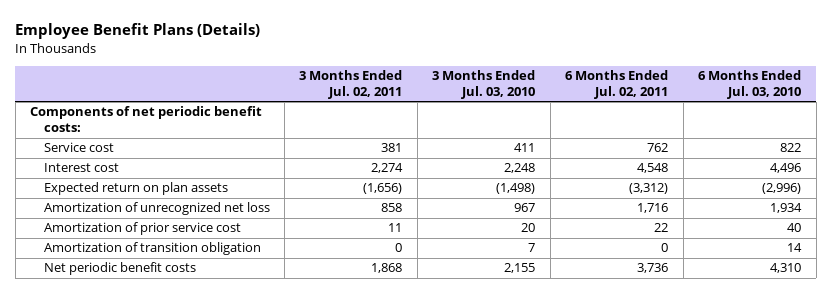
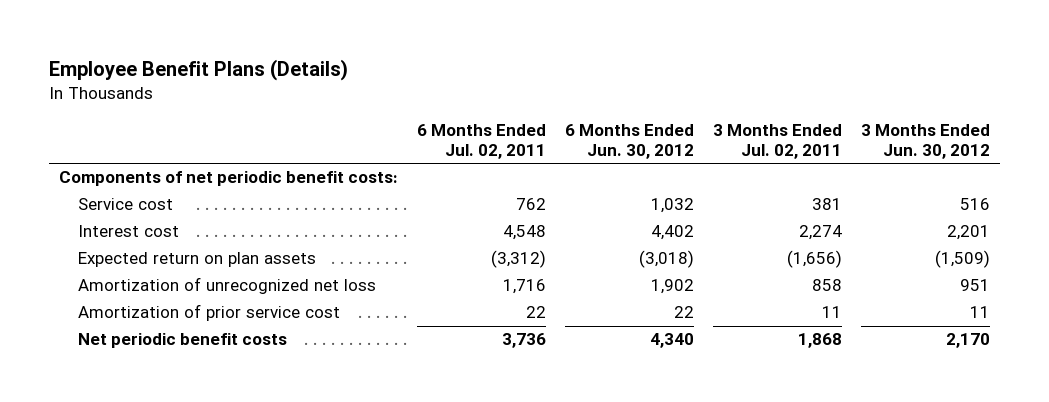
- | 3 Months Ended Jul. 02, 2011 | 3 Months Ended Jul. 03, 2010 | 6 Months Ended Jul. 02, 2011 | 6 Months Ended Jul. 03, 2010
+ | 6 Months Ended Jul. 02, 2011 | 6 Months Ended Jun. 30, 2012 | 3 Months Ended Jul. 02, 2011 | 3 Months Ended Jun. 30, 2012
- Amortization of transition obligation | 0 | 7 | 0 | 14

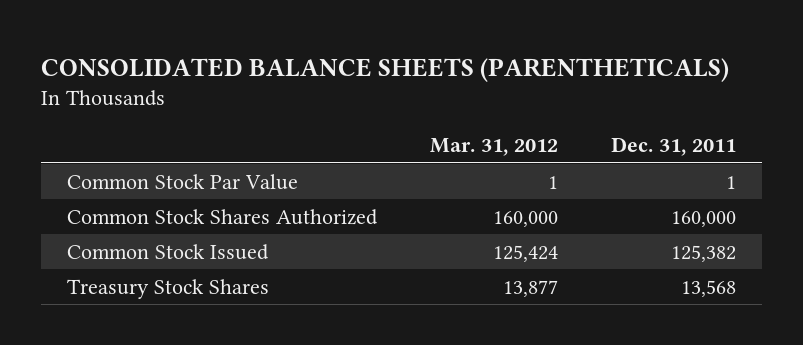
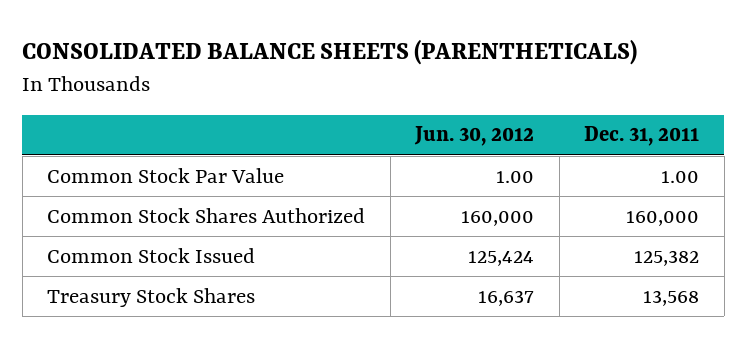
- | Mar. 31, 2012 | Dec. 31, 2011
+ | Jun. 30, 2012 | Dec. 31, 2011
- Common Stock Par Value | 1 | 1
+ Common Stock Par Value | 1.00 | 1.00

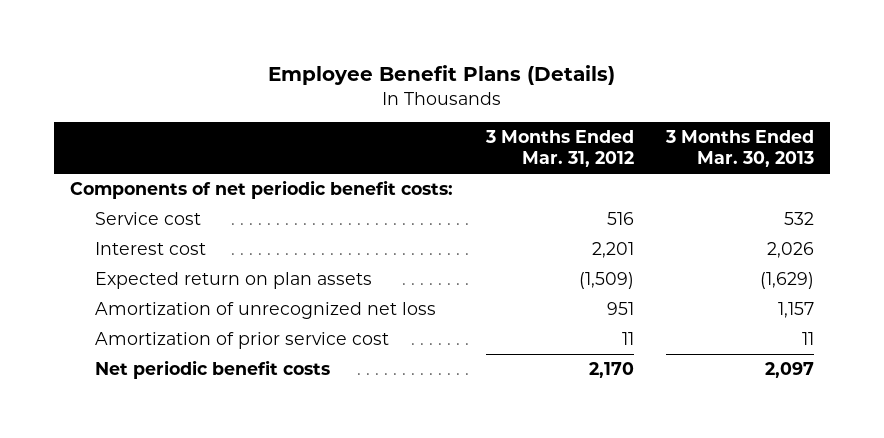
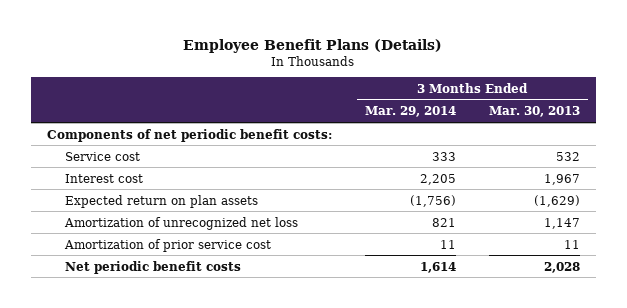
- | 3 Months Ended Mar. 31, 2012 | 3 Months Ended Mar. 30, 2013
+ | 3 Months Ended Mar. 29, 2014 | 3 Months Ended Mar. 30, 2013
- Interest cost | 2,201 | 2,026
+ Interest cost | 2,205 | 1,967
- Amortization of unrecognized net loss | 951 | 1,157
+ Amortization of unrecognized net loss | 821 | 1,147
- Net periodic benefit costs | 2,170 | 2,097
+ Net periodic benefit costs | 1,614 | 2,028

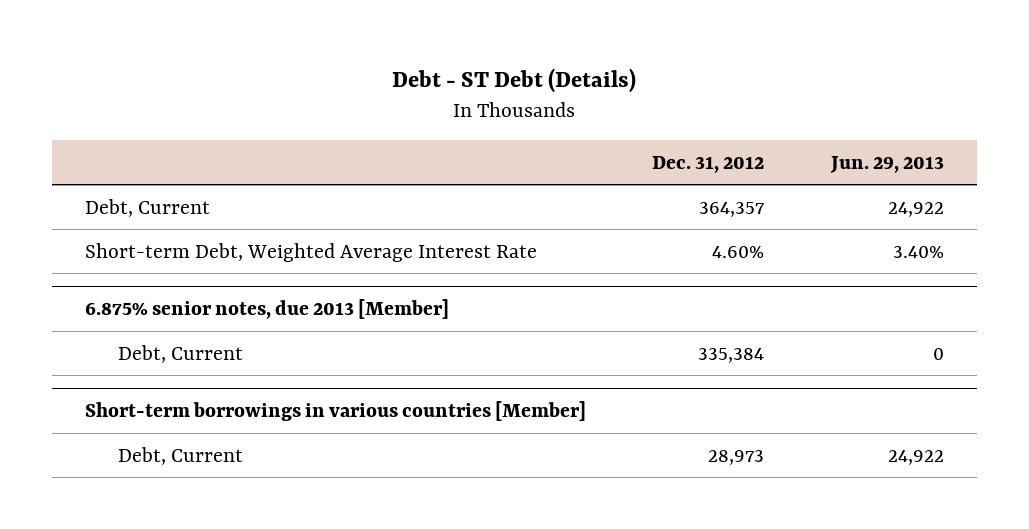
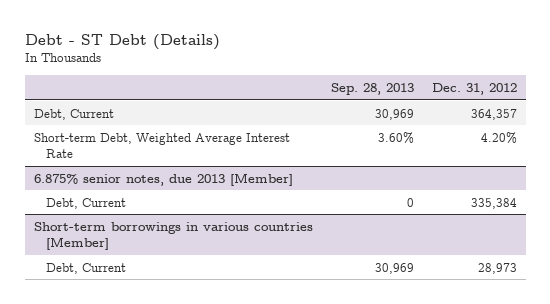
- | Dec. 31, 2012 | Jun. 29, 2013
+ | Sep. 28, 2013 | Dec. 31, 2012
- Short-term Debt, Weighted Average Interest Rate | 4.60% | 3.40%
+ Short-term Debt, Weighted Average Interest Rate | 3.60% | 4.20%

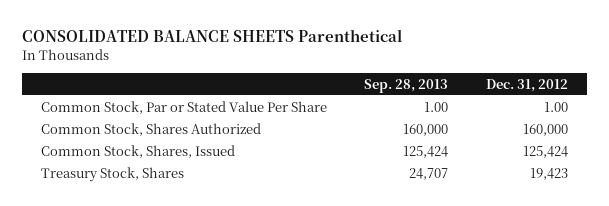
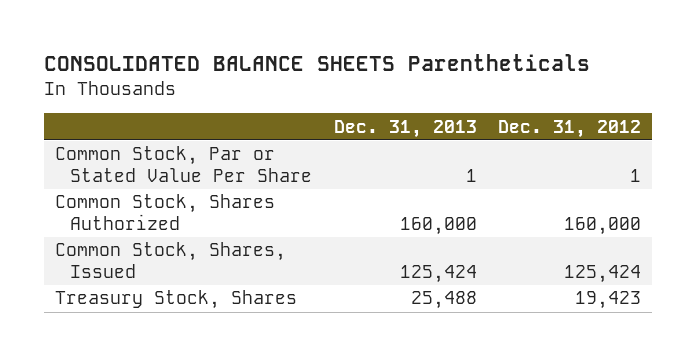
- CONSOLIDATED BALANCE SHEETS Parenthetical
+ CONSOLIDATED BALANCE SHEETS Parentheticals
- | Sep. 28, 2013 | Dec. 31, 2012
+ | Dec. 31, 2013 | Dec. 31, 2012
- Common Stock, Par or Stated Value Per Share | 1.00 | 1.00
+ Common Stock, Par or Stated Value Per Share | 1 | 1

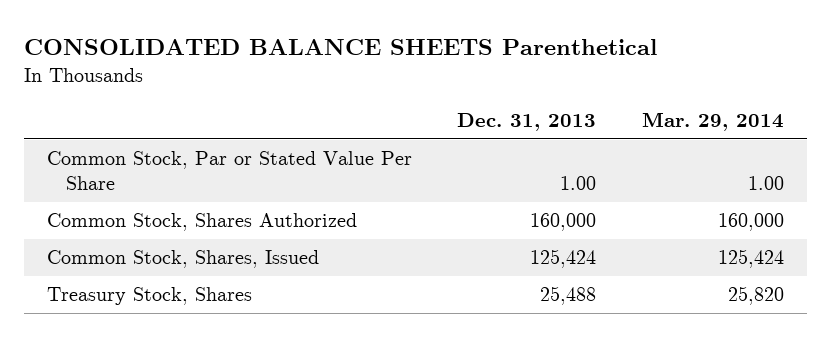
- CONSOLIDATED BALANCE SHEETS Parentheticals
+ CONSOLIDATED BALANCE SHEETS Parenthetical
- | Dec. 31, 2013 | Dec. 31, 2012
+ | Dec. 31, 2013 | Mar. 29, 2014
- Common Stock, Par or Stated Value Per Share | 1 | 1
+ Common Stock, Par or Stated Value Per Share | 1.00 | 1.00

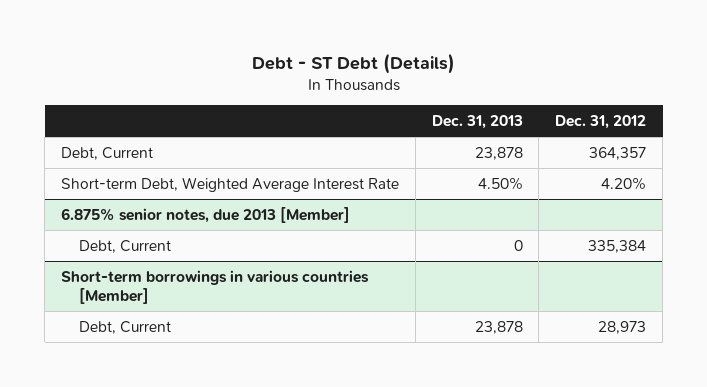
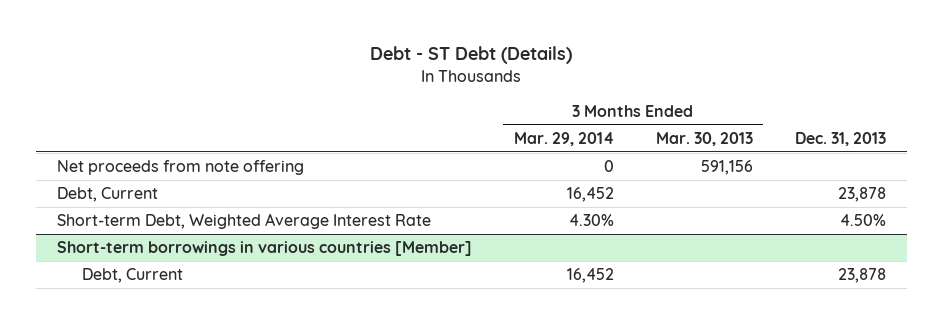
- | Dec. 31, 2013 | Dec. 31, 2012
+ | 3 Months Ended Mar. 29, 2014 | 3 Months Ended Mar. 30, 2013 | Dec. 31, 2013
+ Net proceeds from note offering | 0 | 591,156 |
- 6.875% senior notes, due 2013 [Member]
- Debt, Current | 0 | 335,384

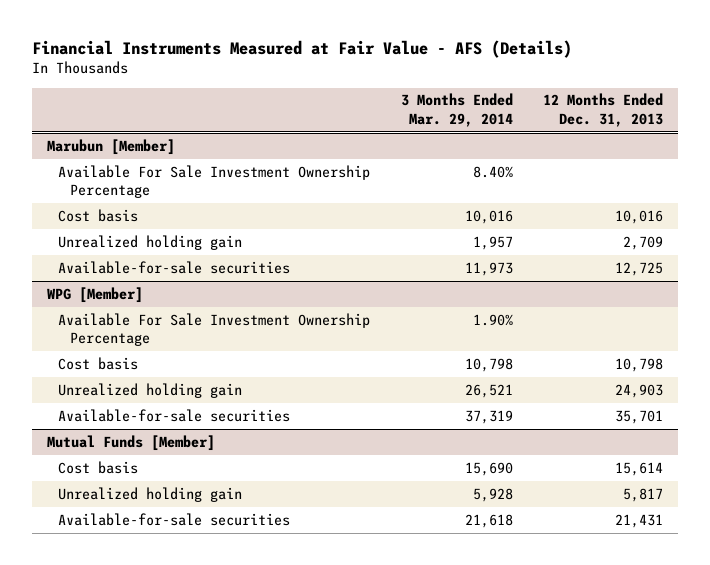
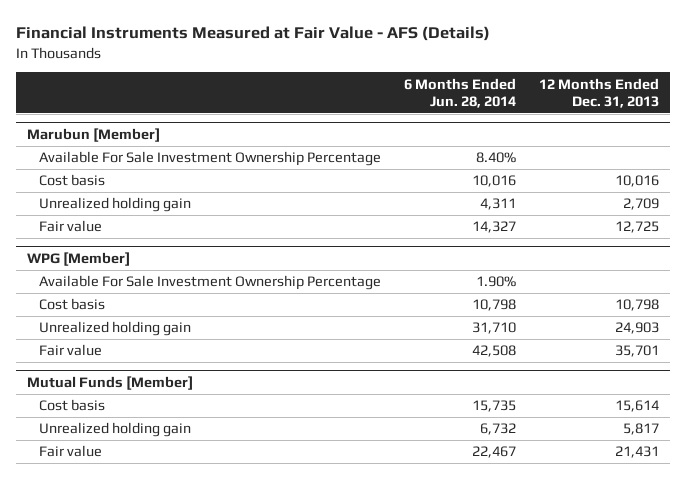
- | 3 Months Ended Mar. 29, 2014 | 12 Months Ended Dec. 31, 2013
+ | 6 Months Ended Jun. 28, 2014 | 12 Months Ended Dec. 31, 2013
@ Marubun [Member]
- Available-for-sale securities | 11,973 | 12,725
+ Fair value | 14,327 | 12,725
@ WPG [Member]
- Available-for-sale securities | 37,319 | 35,701
+ Fair value | 42,508 | 35,701
@ Mutual Funds [Member]
- Available-for-sale securities | 21,618 | 21,431
+ Fair value | 22,467 | 21,431

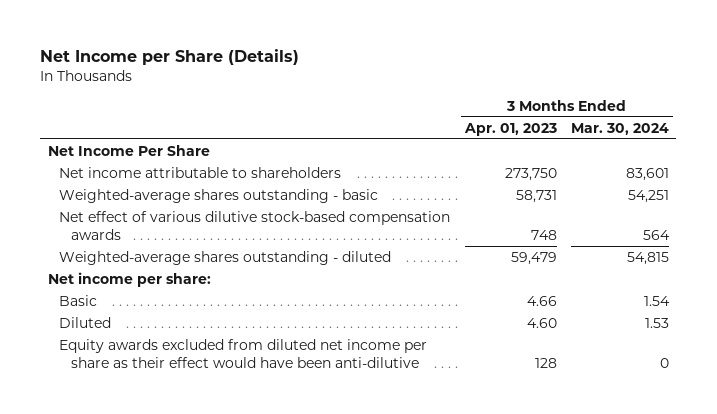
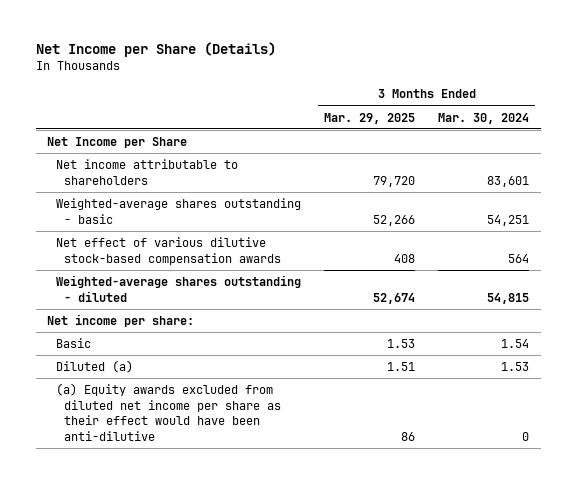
- | 3 Months Ended Apr. 01, 2023 | 3 Months Ended Mar. 30, 2024
+ | 3 Months Ended Mar. 29, 2025 | 3 Months Ended Mar. 30, 2024
- Net Income Per Share
+ Net Income per Share
- Diluted | 4.60 | 1.53
- Equity awards excluded from diluted net income per share as their effect would have been anti-dilutive | 128 | 0
+ Diluted (a) | 1.51 | 1.53
+ (a) Equity awards excluded from diluted net income per share as their effect would have been anti-dilutive | 86 | 0

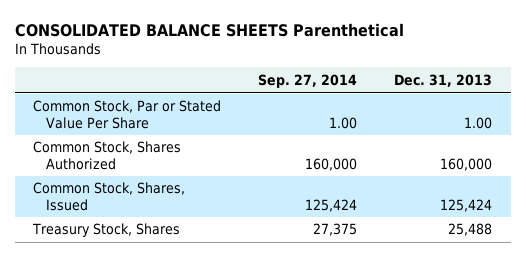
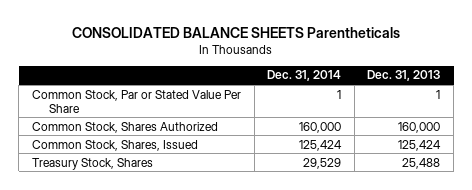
- CONSOLIDATED BALANCE SHEETS Parenthetical
+ CONSOLIDATED BALANCE SHEETS Parentheticals
- | Sep. 27, 2014 | Dec. 31, 2013
+ | Dec. 31, 2014 | Dec. 31, 2013
- Common Stock, Par or Stated Value Per Share | 1.00 | 1.00
+ Common Stock, Par or Stated Value Per Share | 1 | 1

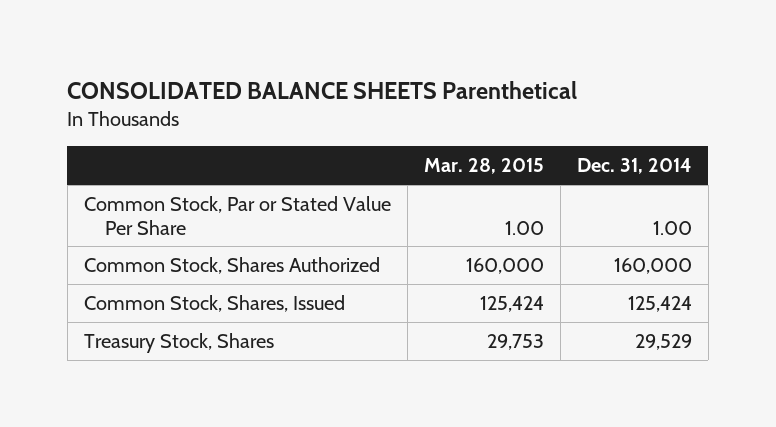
- CONSOLIDATED BALANCE SHEETS Parentheticals
+ CONSOLIDATED BALANCE SHEETS Parenthetical
- | Dec. 31, 2014 | Dec. 31, 2013
+ | Mar. 28, 2015 | Dec. 31, 2014
- Common Stock, Par or Stated Value Per Share | 1 | 1
+ Common Stock, Par or Stated Value Per Share | 1.00 | 1.00

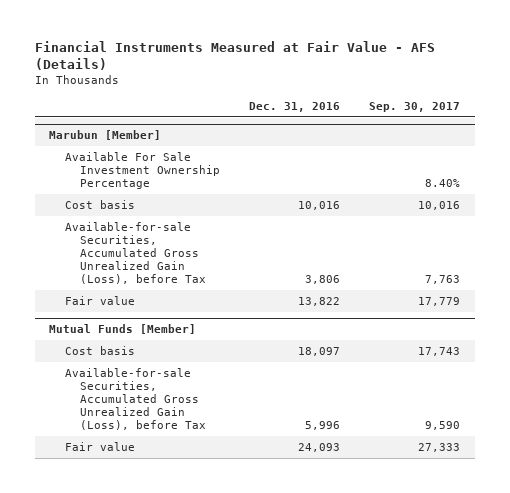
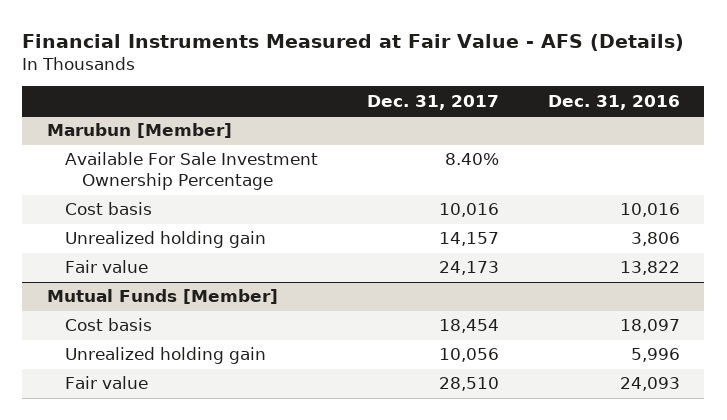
- | Dec. 31, 2016 | Sep. 30, 2017
+ | Dec. 31, 2017 | Dec. 31, 2016
@ Marubun [Member]
- Available-for-sale Securities, Accumulated Gross Unrealized Gain (Loss), before Tax | 3,806 | 7,763
+ Unrealized holding gain | 14,157 | 3,806
@ Mutual Funds [Member]
- Available-for-sale Securities, Accumulated Gross Unrealized Gain (Loss), before Tax | 5,996 | 9,590
+ Unrealized holding gain | 10,056 | 5,996

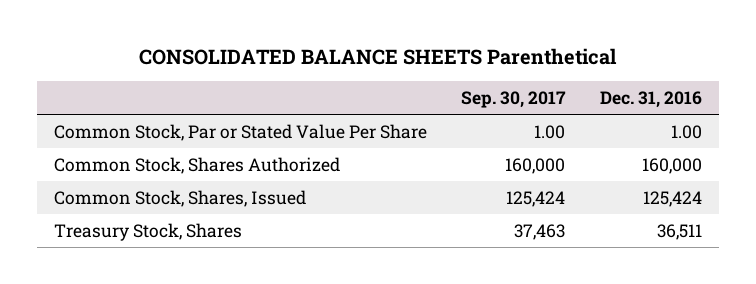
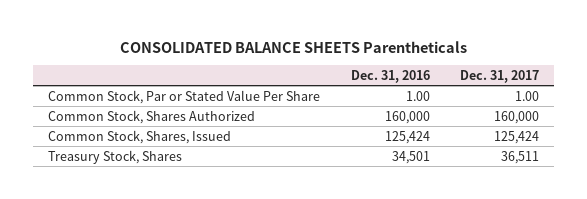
- CONSOLIDATED BALANCE SHEETS Parenthetical
+ CONSOLIDATED BALANCE SHEETS Parentheticals
- | Sep. 30, 2017 | Dec. 31, 2016
+ | Dec. 31, 2016 | Dec. 31, 2017
- Treasury Stock, Shares | 37,463 | 36,511
+ Treasury Stock, Shares | 34,501 | 36,511

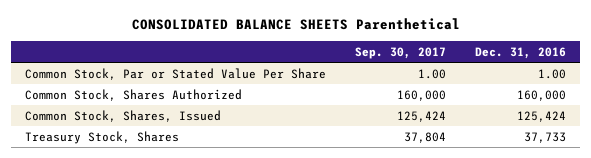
- CONSOLIDATED BALANCE SHEETS Parentheticals
+ CONSOLIDATED BALANCE SHEETS Parenthetical
- | Dec. 31, 2016 | Dec. 31, 2017
+ | Sep. 30, 2017 | Dec. 31, 2016
- Treasury Stock, Shares | 34,501 | 36,511
+ Treasury Stock, Shares | 37,804 | 37,733

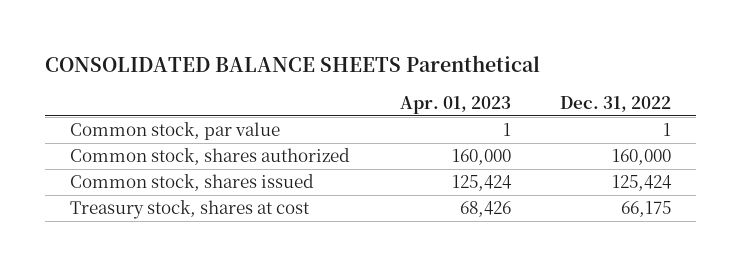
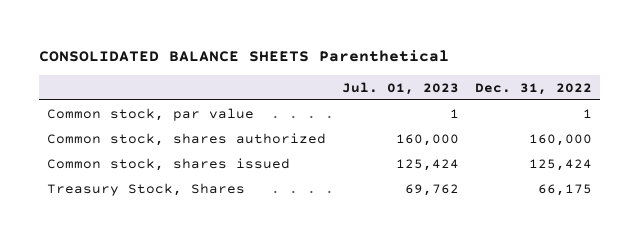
- | Apr. 01, 2023 | Dec. 31, 2022
+ | Jul. 01, 2023 | Dec. 31, 2022
- Treasury stock, shares at cost | 68,426 | 66,175
+ Treasury Stock, Shares | 69,762 | 66,175

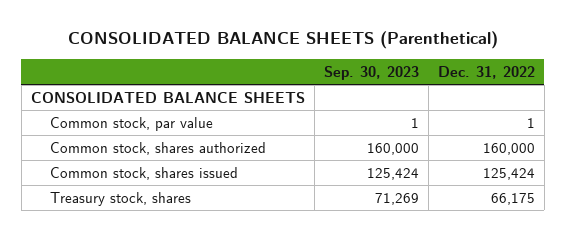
- CONSOLIDATED BALANCE SHEETS Parenthetical
+ CONSOLIDATED BALANCE SHEETS (Parenthetical)
- | Jul. 01, 2023 | Dec. 31, 2022
+ | Sep. 30, 2023 | Dec. 31, 2022
+ CONSOLIDATED BALANCE SHEETS
- Treasury Stock, Shares | 69,762 | 66,175
+ Treasury stock, shares | 71,269 | 66,175

